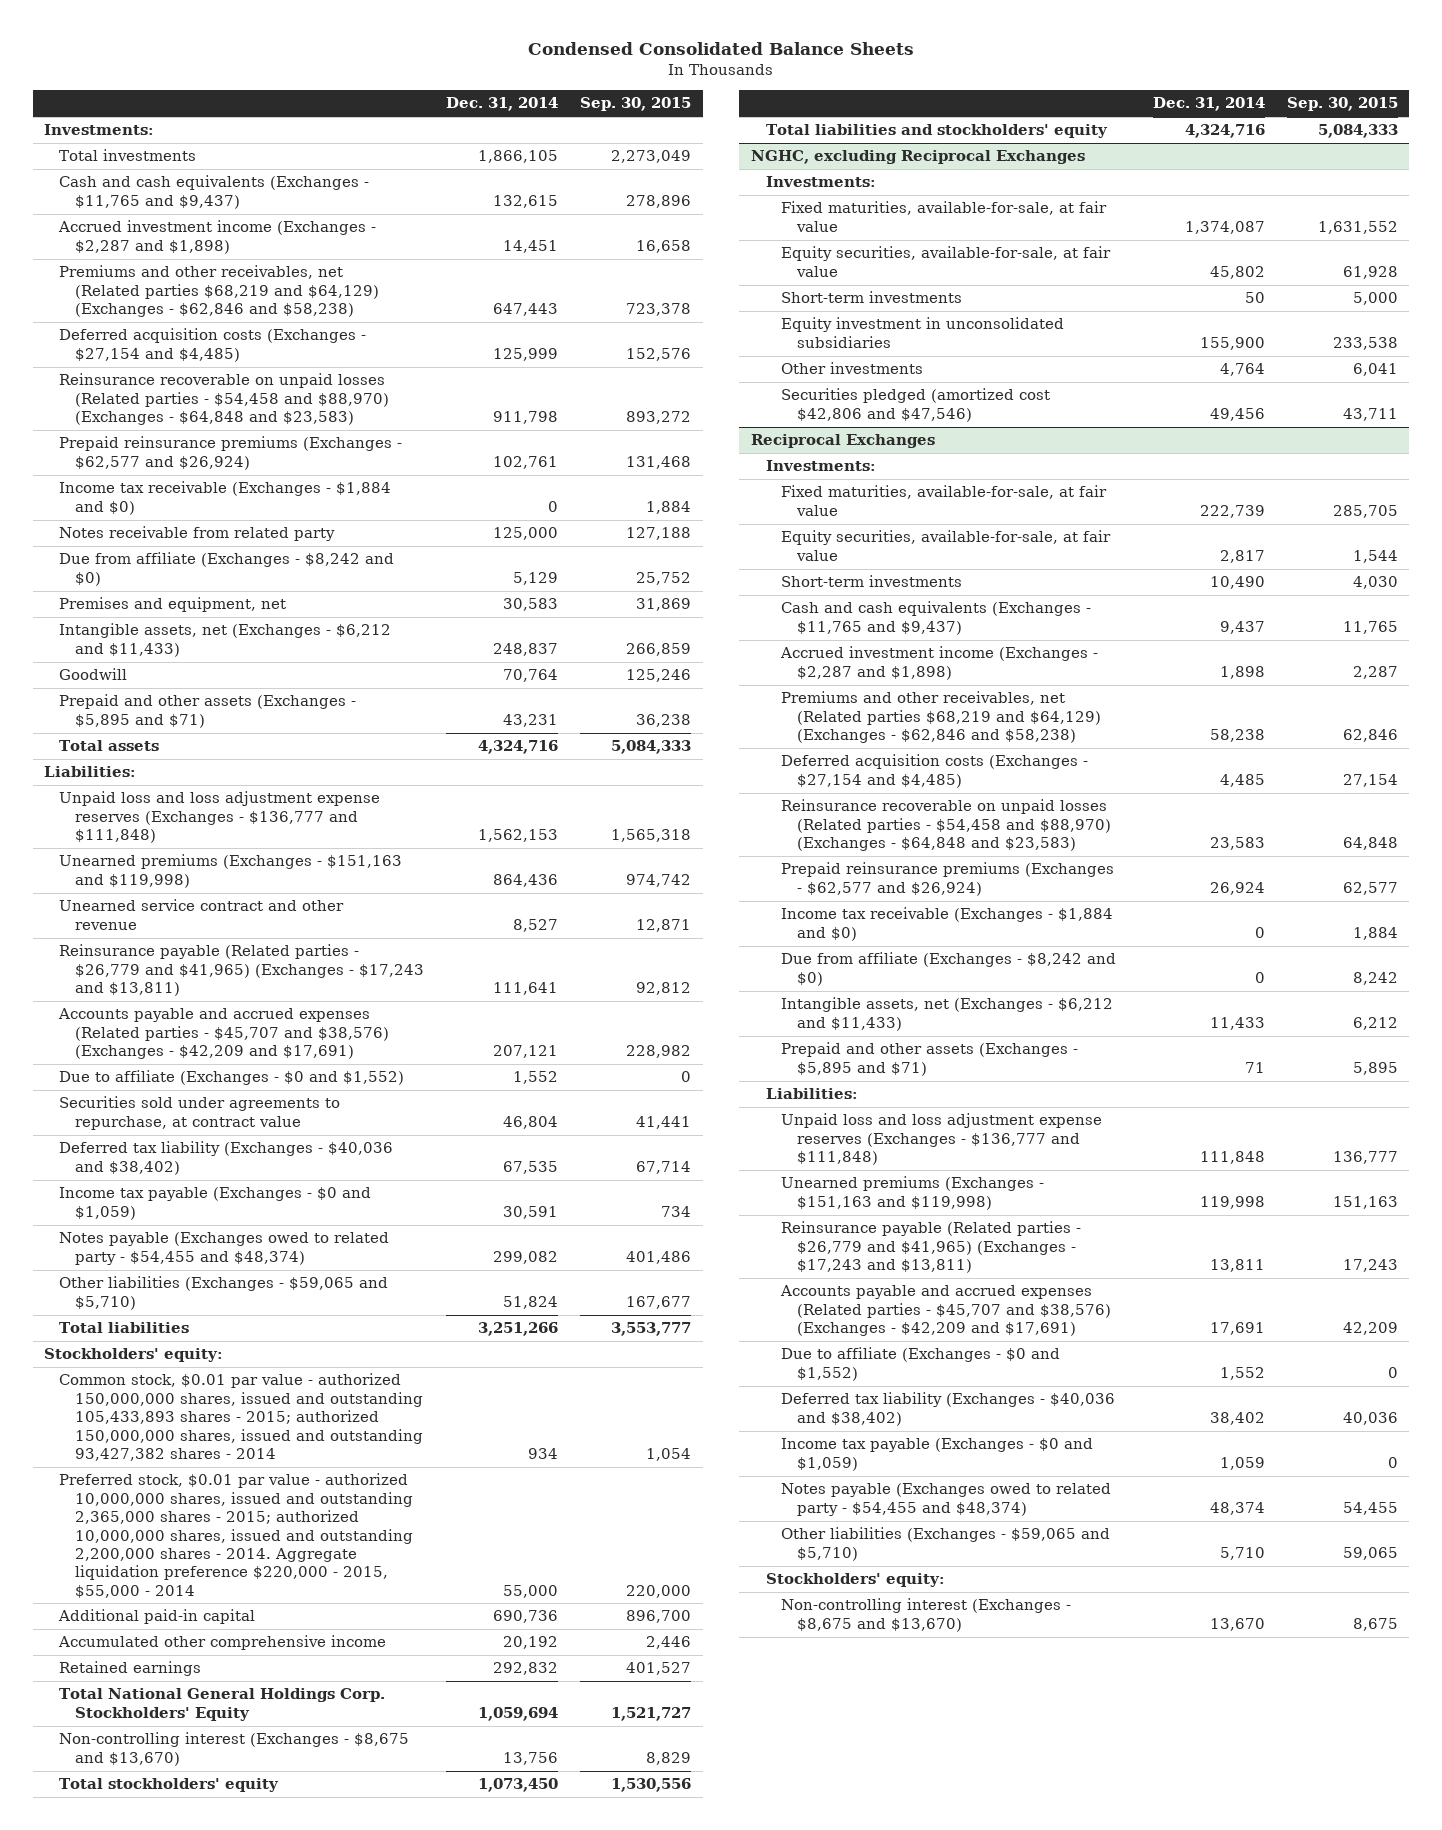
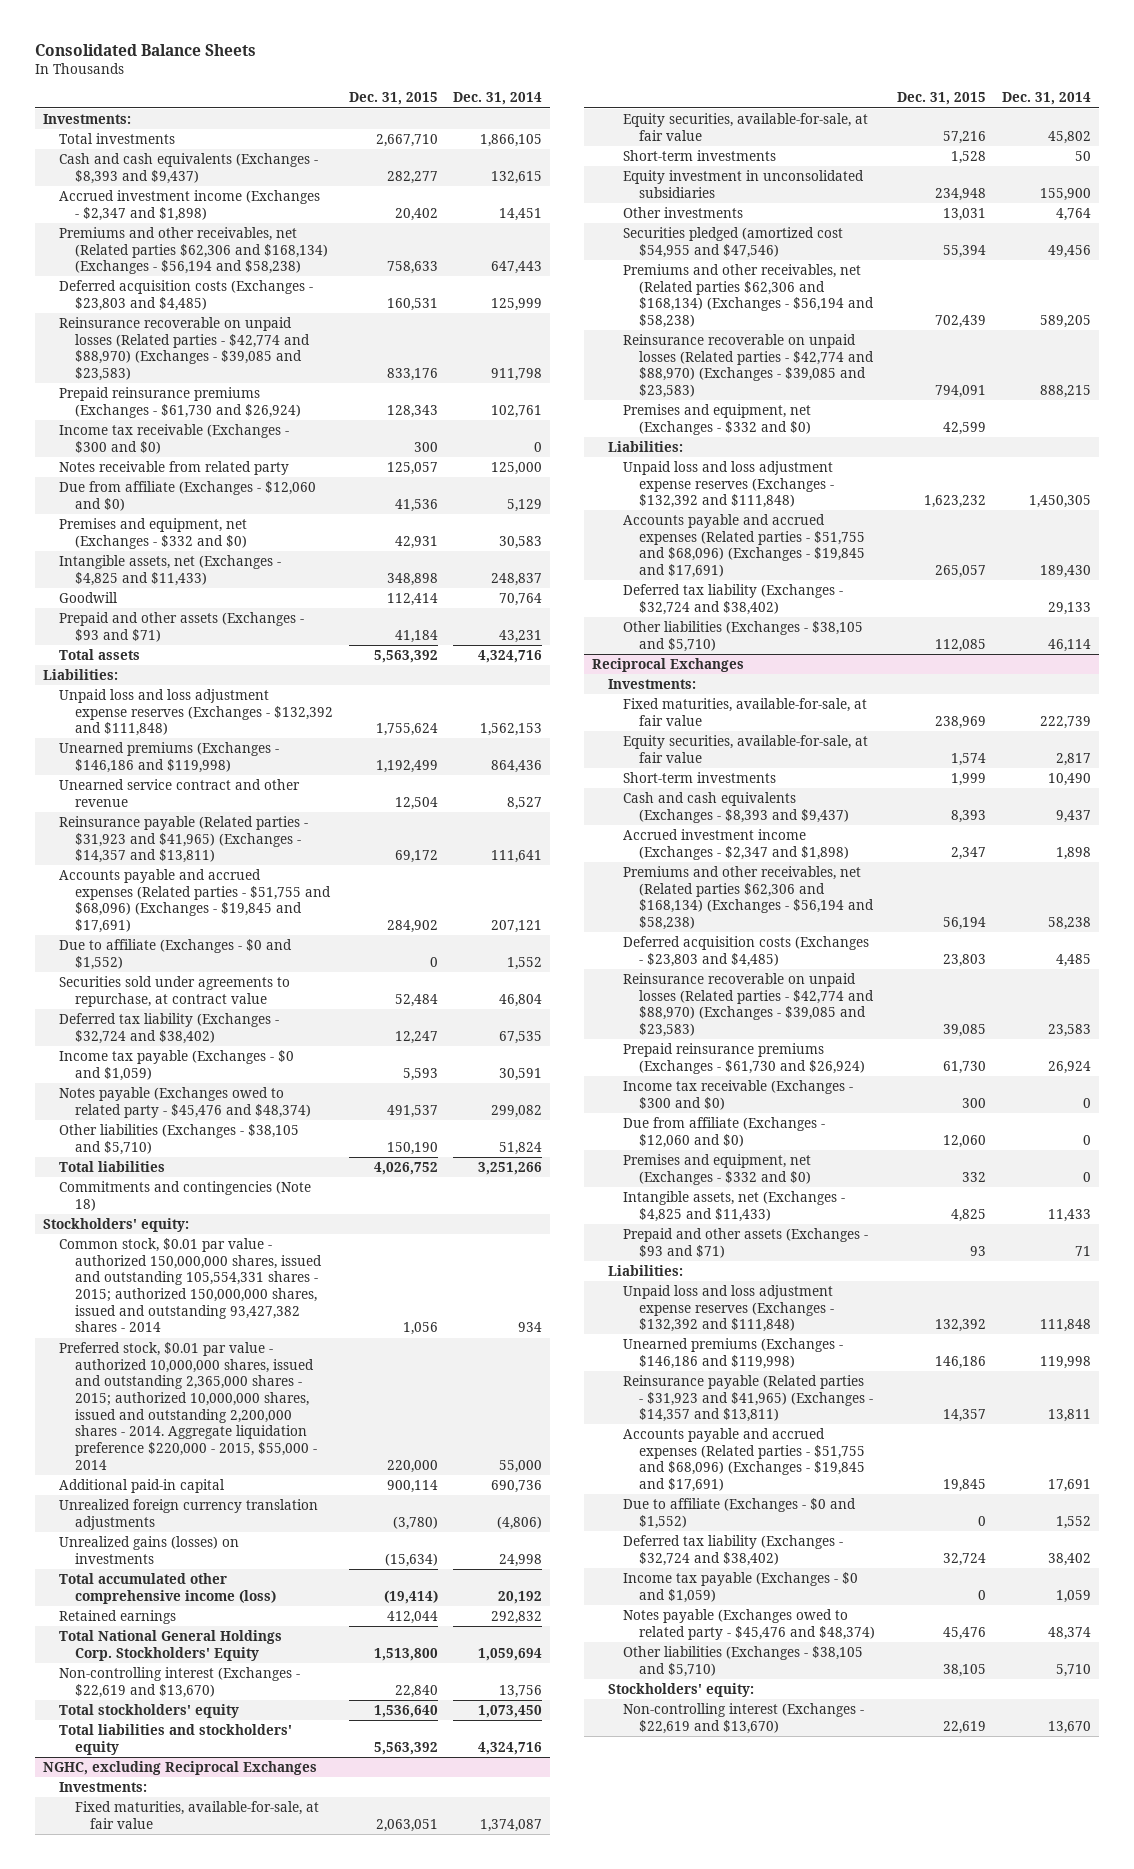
- Condensed Consolidated Balance Sheets
+ Consolidated Balance Sheets
- | Dec. 31, 2014 | Sep. 30, 2015
+ | Dec. 31, 2015 | Dec. 31, 2014
- Cash and cash equivalents (Exchanges - $11,765 and $9,437) | 132,615 | 278,896
- Accrued investment income (Exchanges - $2,287 and $1,898) | 14,451 | 16,658
- Premiums and other receivables, net (Related parties $68,219 and $64,129) (Exchanges - $62,846 and $58,238) | 647,443 | 723,378
- Deferred acquisition costs (Exchanges - $27,154 and $4,485) | 125,999 | 152,576
- Reinsurance recoverable on unpaid losses (Related parties - $54,458 and $88,970) (Exchanges - $64,848 and $23,583) | 911,798 | 893,272
- Prepaid reinsurance premiums (Exchanges - $62,577 and $26,924) | 102,761 | 131,468
- Income tax receivable (Exchanges - $1,884 and $0) | 0 | 1,884
+ Cash and cash equivalents (Exchanges - $8,393 and $9,437) | 282,277 | 132,615
+ Accrued investment income (Exchanges - $2,347 and $1,898) | 20,402 | 14,451
+ Premiums and other receivables, net (Related parties $62,306 and $168,134) (Exchanges - $56,194 and $58,238) | 758,633 | 647,443
+ Deferred acquisition costs (Exchanges - $23,803 and $4,485) | 160,531 | 125,999
+ Reinsurance recoverable on unpaid losses (Related parties - $42,774 and $88,970) (Exchanges - $39,085 and $23,583) | 833,176 | 911,798
+ Prepaid reinsurance premiums (Exchanges - $61,730 and $26,924) | 128,343 | 102,761
+ Income tax receivable (Exchanges - $300 and $0) | 300 | 0
- Due from affiliate (Exchanges - $8,242 and $0) | 5,129 | 25,752
- Premises and equipment, net | 30,583 | 31,869
- Intangible assets, net (Exchanges - $6,212 and $11,433) | 248,837 | 266,859
+ Due from affiliate (Exchanges - $12,060 and $0) | 41,536 | 5,129
+ Premises and equipment, net (Exchanges - $332 and $0) | 42,931 | 30,583
+ Intangible assets, net (Exchanges - $4,825 and $11,433) | 348,898 | 248,837
- Prepaid and other assets (Exchanges - $5,895 and $71) | 43,231 | 36,238
+ Prepaid and other assets (Exchanges - $93 and $71) | 41,184 | 43,231
- Unpaid loss and loss adjustment expense reserves (Exchanges - $136,777 and $111,848) | 1,562,153 | 1,565,318
- Unearned premiums (Exchanges - $151,163 and $119,998) | 864,436 | 974,742
+ Unpaid loss and loss adjustment expense reserves (Exchanges - $132,392 and $111,848) | 1,755,624 | 1,562,153
+ Unearned premiums (Exchanges - $146,186 and $119,998) | 1,192,499 | 864,436
- Reinsurance payable (Related parties - $26,779 and $41,965) (Exchanges - $17,243 and $13,811) | 111,641 | 92,812
- Accounts payable and accrued expenses (Related parties - $45,707 and $38,576) (Exchanges - $42,209 and $17,691) | 207,121 | 228,982
+ Reinsurance payable (Related parties - $31,923 and $41,965) (Exchanges - $14,357 and $13,811) | 69,172 | 111,641
+ Accounts payable and accrued expenses (Related parties - $51,755 and $68,096) (Exchanges - $19,845 and $17,691) | 284,902 | 207,121
- Deferred tax liability (Exchanges - $40,036 and $38,402) | 67,535 | 67,714
+ Deferred tax liability (Exchanges - $32,724 and $38,402) | 12,247 | 67,535
- Notes payable (Exchanges owed to related party - $54,455 and $48,374) | 299,082 | 401,486
- Other liabilities (Exchanges - $59,065 and $5,710) | 51,824 | 167,677
+ Notes payable (Exchanges owed to related party - $45,476 and $48,374) | 491,537 | 299,082
+ Other liabilities (Exchanges - $38,105 and $5,710) | 150,190 | 51,824
+ Commitments and contingencies (Note 18)
- Common stock, $0.01 par value - authorized 150,000,000 shares, issued and outstanding 105,433,893 shares - 2015; authorized 150,000,000 shares, issued and outstanding 93,427,382 shares - 2014 | 934 | 1,054
+ Common stock, $0.01 par value - authorized 150,000,000 shares, issued and outstanding 105,554,331 shares - 2015; authorized 150,000,000 shares, issued and outstanding 93,427,382 shares - 2014 | 1,056 | 934
- Accumulated other comprehensive income | 20,192 | 2,446
+ Unrealized foreign currency translation adjustments | (3,780) | (4,806)
+ Unrealized gains (losses) on investments | (15,634) | 24,998
+ Total accumulated other comprehensive income (loss) | (19,414) | 20,192
- Non-controlling interest (Exchanges - $8,675 and $13,670) | 13,756 | 8,829
+ Non-controlling interest (Exchanges - $22,619 and $13,670) | 22,840 | 13,756
@ NGHC, excluding Reciprocal Exchanges
- Securities pledged (amortized cost $42,806 and $47,546) | 49,456 | 43,711
+ Securities pledged (amortized cost $54,955 and $47,546) | 55,394 | 49,456
+ Premiums and other receivables, net (Related parties $62,306 and $168,134) (Exchanges - $56,194 and $58,238) | 702,439 | 589,205
+ Reinsurance recoverable on unpaid losses (Related parties - $42,774 and $88,970) (Exchanges - $39,085 and $23,583) | 794,091 | 888,215
+ Premises and equipment, net (Exchanges - $332 and $0) | 42,599 |
+ Liabilities:
+ Unpaid loss and loss adjustment expense reserves (Exchanges - $132,392 and $111,848) | 1,623,232 | 1,450,305
+ Accounts payable and accrued expenses (Related parties - $51,755 and $68,096) (Exchanges - $19,845 and $17,691) | 265,057 | 189,430
+ Deferred tax liability (Exchanges - $32,724 and $38,402) | | 29,133
+ Other liabilities (Exchanges - $38,105 and $5,710) | 112,085 | 46,114
@ Reciprocal Exchanges
- Cash and cash equivalents (Exchanges - $11,765 and $9,437) | 9,437 | 11,765
- Accrued investment income (Exchanges - $2,287 and $1,898) | 1,898 | 2,287
- Premiums and other receivables, net (Related parties $68,219 and $64,129) (Exchanges - $62,846 and $58,238) | 58,238 | 62,846
- Deferred acquisition costs (Exchanges - $27,154 and $4,485) | 4,485 | 27,154
- Reinsurance recoverable on unpaid losses (Related parties - $54,458 and $88,970) (Exchanges - $64,848 and $23,583) | 23,583 | 64,848
- Prepaid reinsurance premiums (Exchanges - $62,577 and $26,924) | 26,924 | 62,577
- Income tax receivable (Exchanges - $1,884 and $0) | 0 | 1,884
- Due from affiliate (Exchanges - $8,242 and $0) | 0 | 8,242
- Intangible assets, net (Exchanges - $6,212 and $11,433) | 11,433 | 6,212
- Prepaid and other assets (Exchanges - $5,895 and $71) | 71 | 5,895
+ Cash and cash equivalents (Exchanges - $8,393 and $9,437) | 8,393 | 9,437
+ Accrued investment income (Exchanges - $2,347 and $1,898) | 2,347 | 1,898
+ Premiums and other receivables, net (Related parties $62,306 and $168,134) (Exchanges - $56,194 and $58,238) | 56,194 | 58,238
+ Deferred acquisition costs (Exchanges - $23,803 and $4,485) | 23,803 | 4,485
+ Reinsurance recoverable on unpaid losses (Related parties - $42,774 and $88,970) (Exchanges - $39,085 and $23,583) | 39,085 | 23,583
+ Prepaid reinsurance premiums (Exchanges - $61,730 and $26,924) | 61,730 | 26,924
+ Income tax receivable (Exchanges - $300 and $0) | 300 | 0
+ Due from affiliate (Exchanges - $12,060 and $0) | 12,060 | 0
+ Premises and equipment, net (Exchanges - $332 and $0) | 332 | 0
+ Intangible assets, net (Exchanges - $4,825 and $11,433) | 4,825 | 11,433
+ Prepaid and other assets (Exchanges - $93 and $71) | 93 | 71
- Unpaid loss and loss adjustment expense reserves (Exchanges - $136,777 and $111,848) | 111,848 | 136,777
- Unearned premiums (Exchanges - $151,163 and $119,998) | 119,998 | 151,163
- Reinsurance payable (Related parties - $26,779 and $41,965) (Exchanges - $17,243 and $13,811) | 13,811 | 17,243
- Accounts payable and accrued expenses (Related parties - $45,707 and $38,576) (Exchanges - $42,209 and $17,691) | 17,691 | 42,209
+ Unpaid loss and loss adjustment expense reserves (Exchanges - $132,392 and $111,848) | 132,392 | 111,848
+ Unearned premiums (Exchanges - $146,186 and $119,998) | 146,186 | 119,998
+ Reinsurance payable (Related parties - $31,923 and $41,965) (Exchanges - $14,357 and $13,811) | 14,357 | 13,811
+ Accounts payable and accrued expenses (Related parties - $51,755 and $68,096) (Exchanges - $19,845 and $17,691) | 19,845 | 17,691
- Deferred tax liability (Exchanges - $40,036 and $38,402) | 38,402 | 40,036
+ Deferred tax liability (Exchanges - $32,724 and $38,402) | 32,724 | 38,402
- Notes payable (Exchanges owed to related party - $54,455 and $48,374) | 48,374 | 54,455
- Other liabilities (Exchanges - $59,065 and $5,710) | 5,710 | 59,065
+ Notes payable (Exchanges owed to related party - $45,476 and $48,374) | 45,476 | 48,374
+ Other liabilities (Exchanges - $38,105 and $5,710) | 38,105 | 5,710
- Non-controlling interest (Exchanges - $8,675 and $13,670) | 13,670 | 8,675
+ Non-controlling interest (Exchanges - $22,619 and $13,670) | 22,619 | 13,670

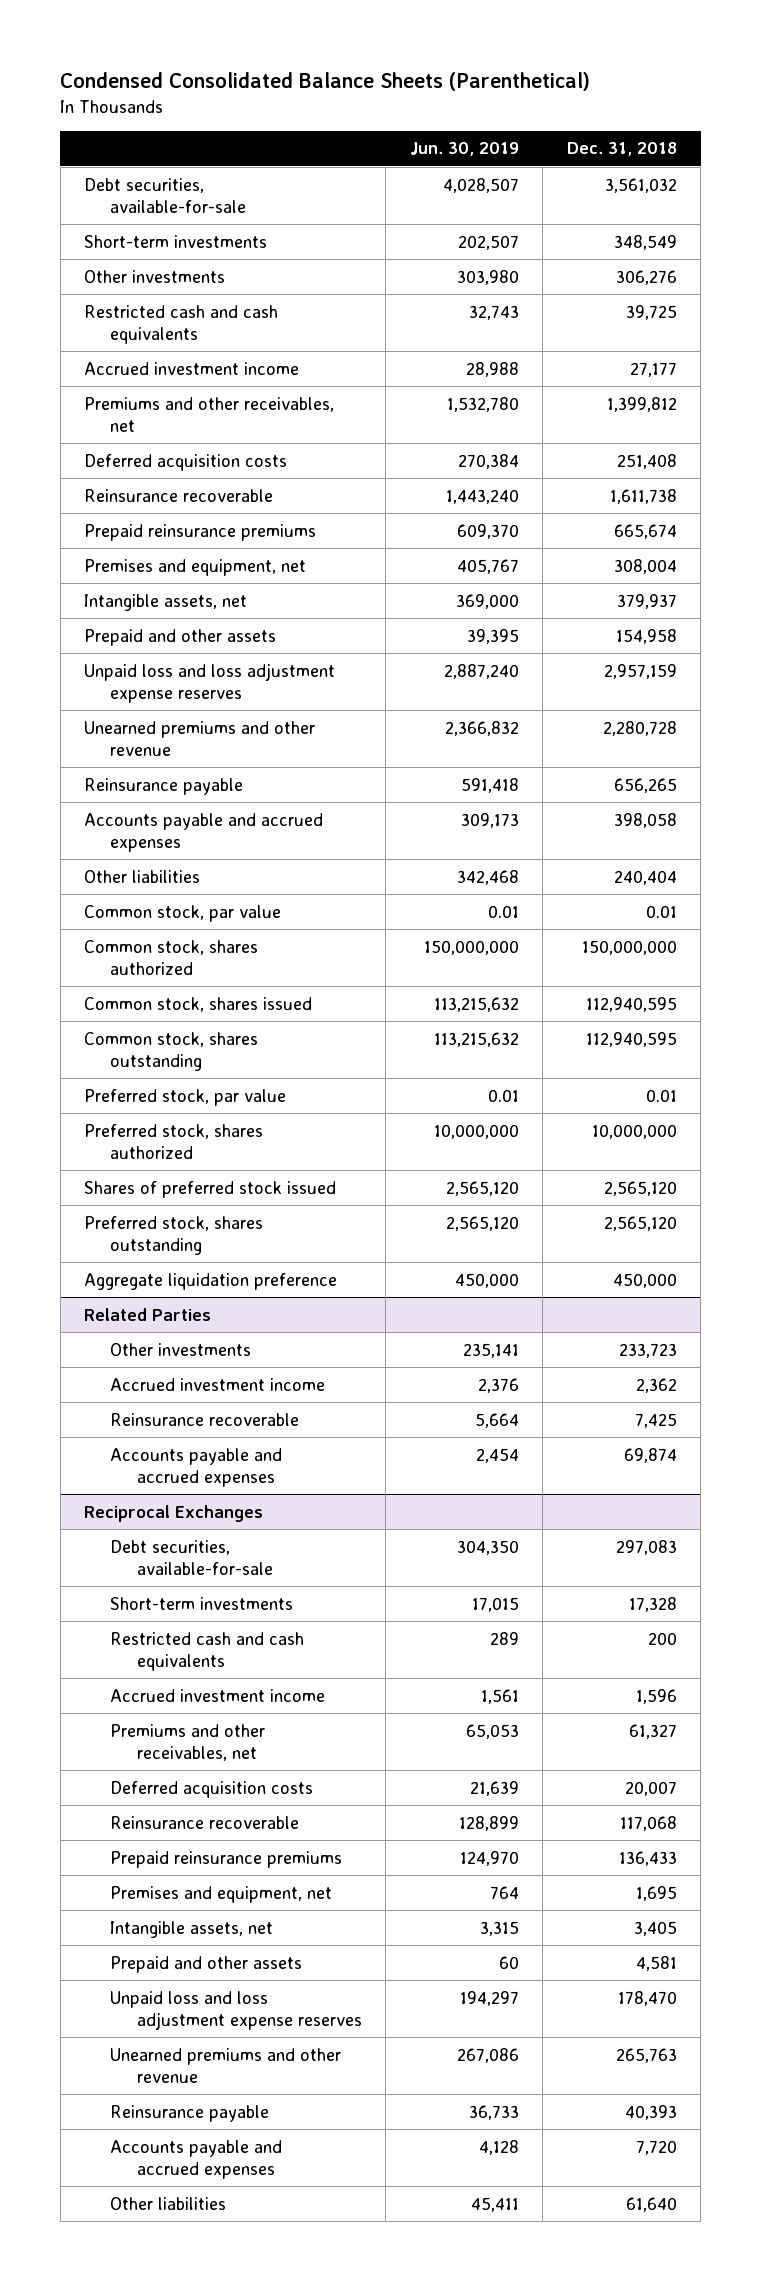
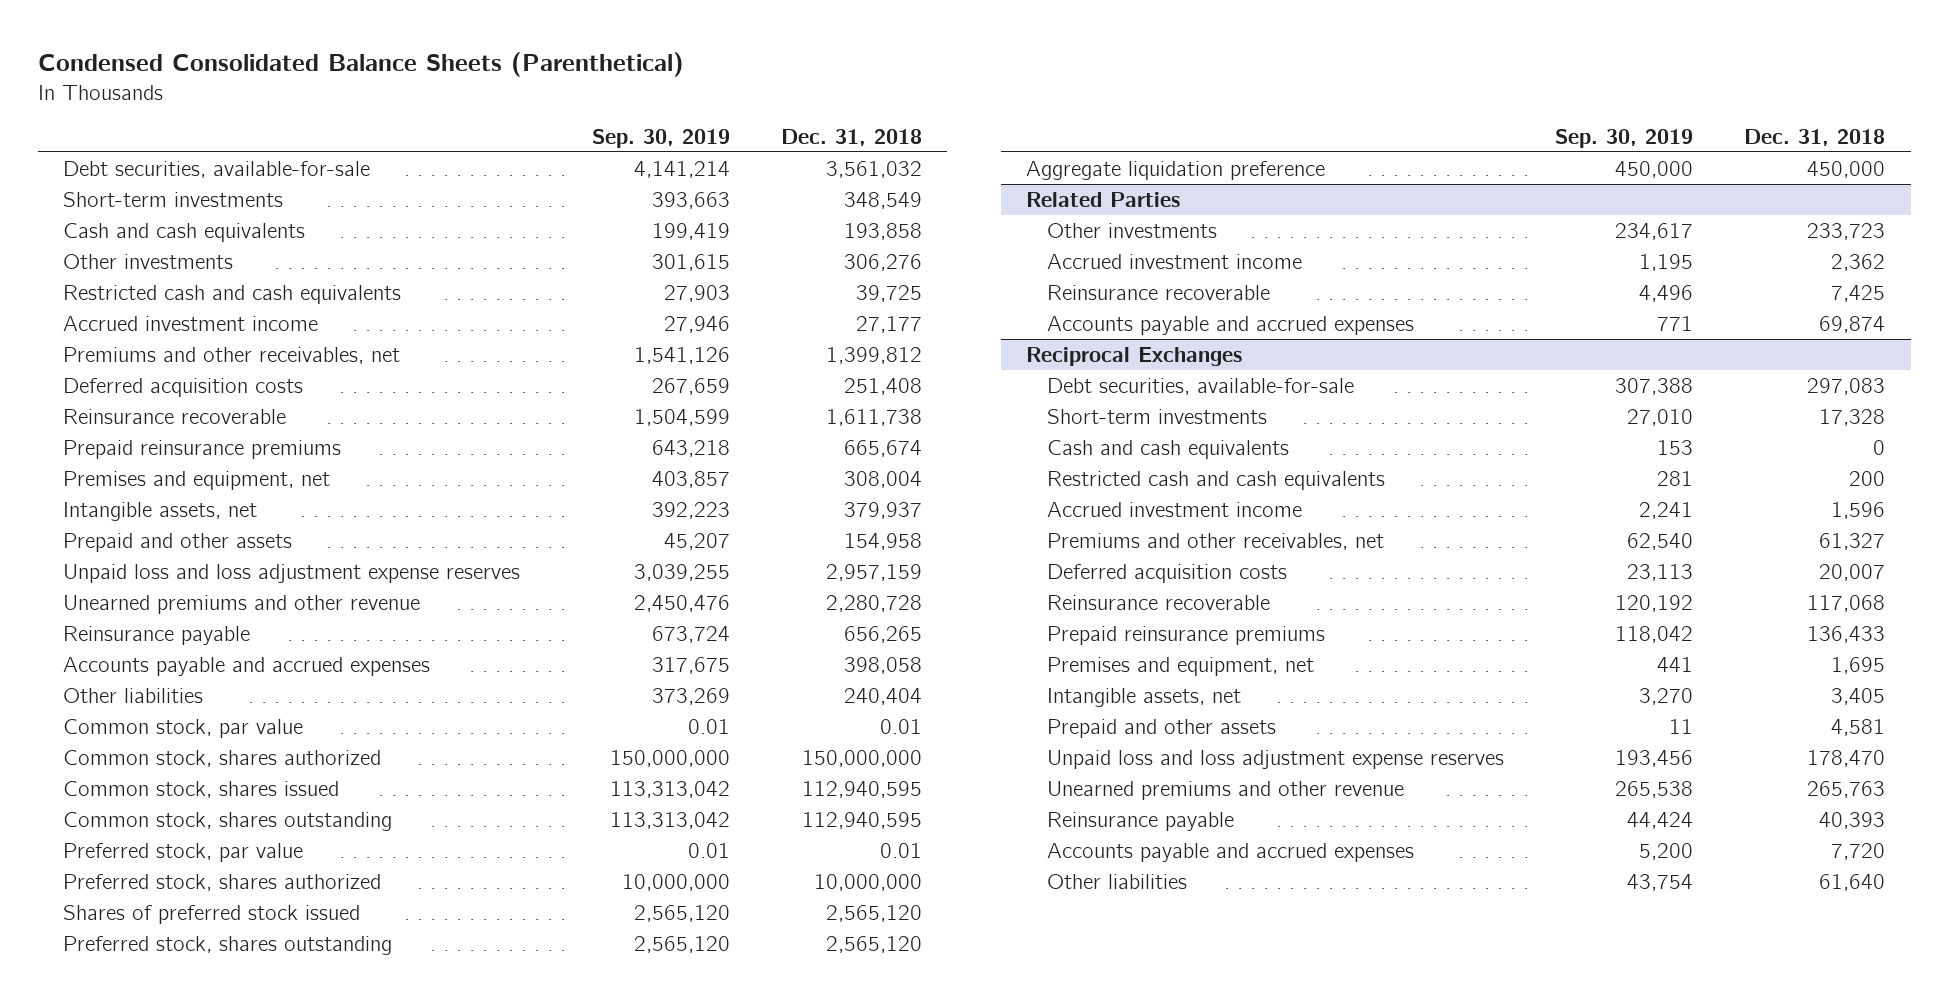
- | Jun. 30, 2019 | Dec. 31, 2018
+ | Sep. 30, 2019 | Dec. 31, 2018
+ Cash and cash equivalents | 199,419 | 193,858
@ Reciprocal Exchanges
+ Cash and cash equivalents | 153 | 0

